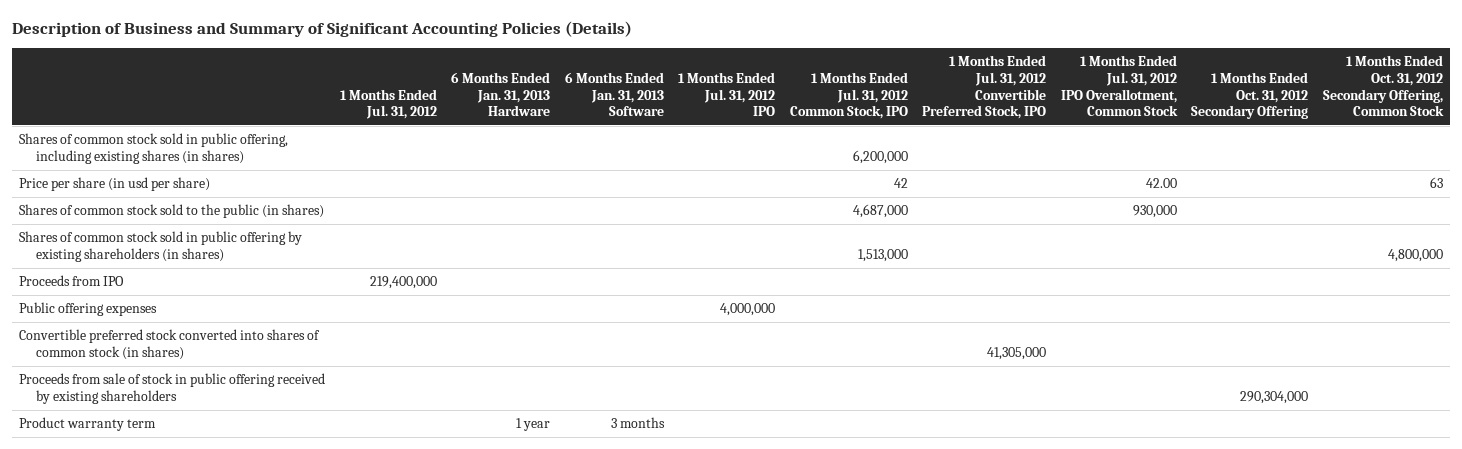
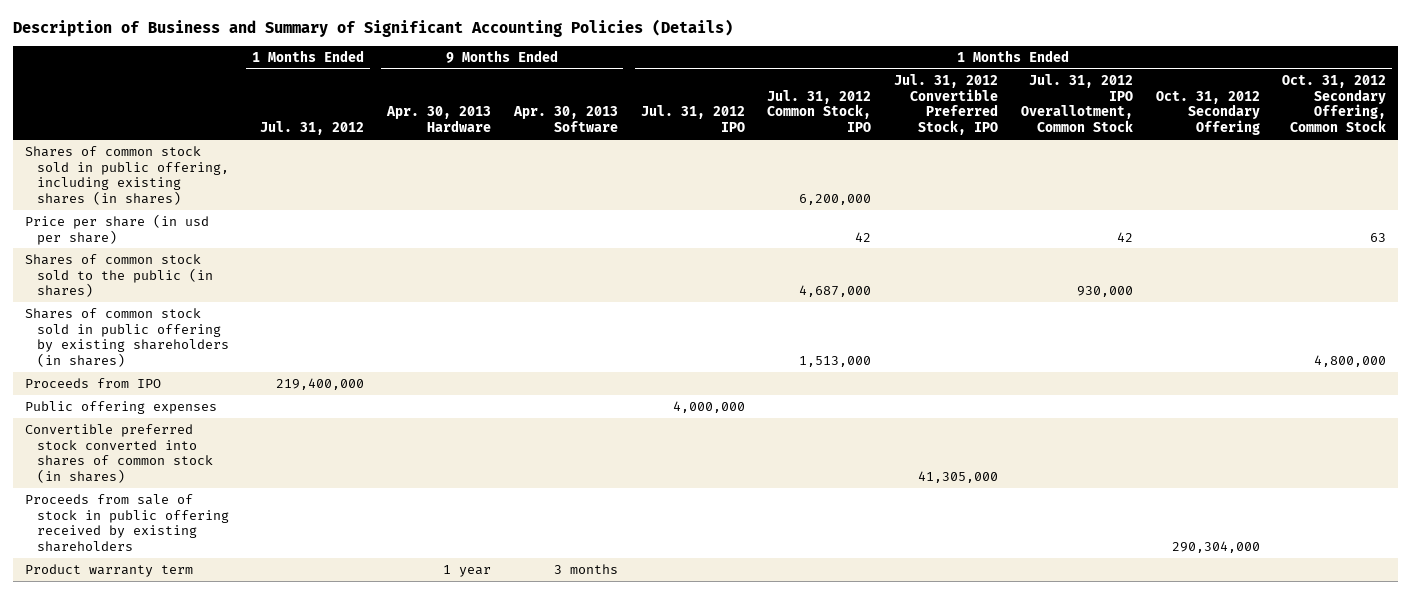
- | 1 Months Ended Jul. 31, 2012 | 6 Months Ended Jan. 31, 2013 Hardware | 6 Months Ended Jan. 31, 2013 Software | 1 Months Ended Jul. 31, 2012 IPO | 1 Months Ended Jul. 31, 2012 Common Stock, IPO | 1 Months Ended Jul. 31, 2012 Convertible Preferred Stock, IPO | 1 Months Ended Jul. 31, 2012 IPO Overallotment, Common Stock | 1 Months Ended Oct. 31, 2012 Secondary Offering | 1 Months Ended Oct. 31, 2012 Secondary Offering, Common Stock
+ | 1 Months Ended Jul. 31, 2012 | 9 Months Ended Apr. 30, 2013 Hardware | 9 Months Ended Apr. 30, 2013 Software | 1 Months Ended Jul. 31, 2012 IPO | 1 Months Ended Jul. 31, 2012 Common Stock, IPO | 1 Months Ended Jul. 31, 2012 Convertible Preferred Stock, IPO | 1 Months Ended Jul. 31, 2012 IPO Overallotment, Common Stock | 1 Months Ended Oct. 31, 2012 Secondary Offering | 1 Months Ended Oct. 31, 2012 Secondary Offering, Common Stock
- Price per share (in usd per share) | | | | | 42 | | 42.00 | | 63
+ Price per share (in usd per share) | | | | | 42 | | 42 | | 63

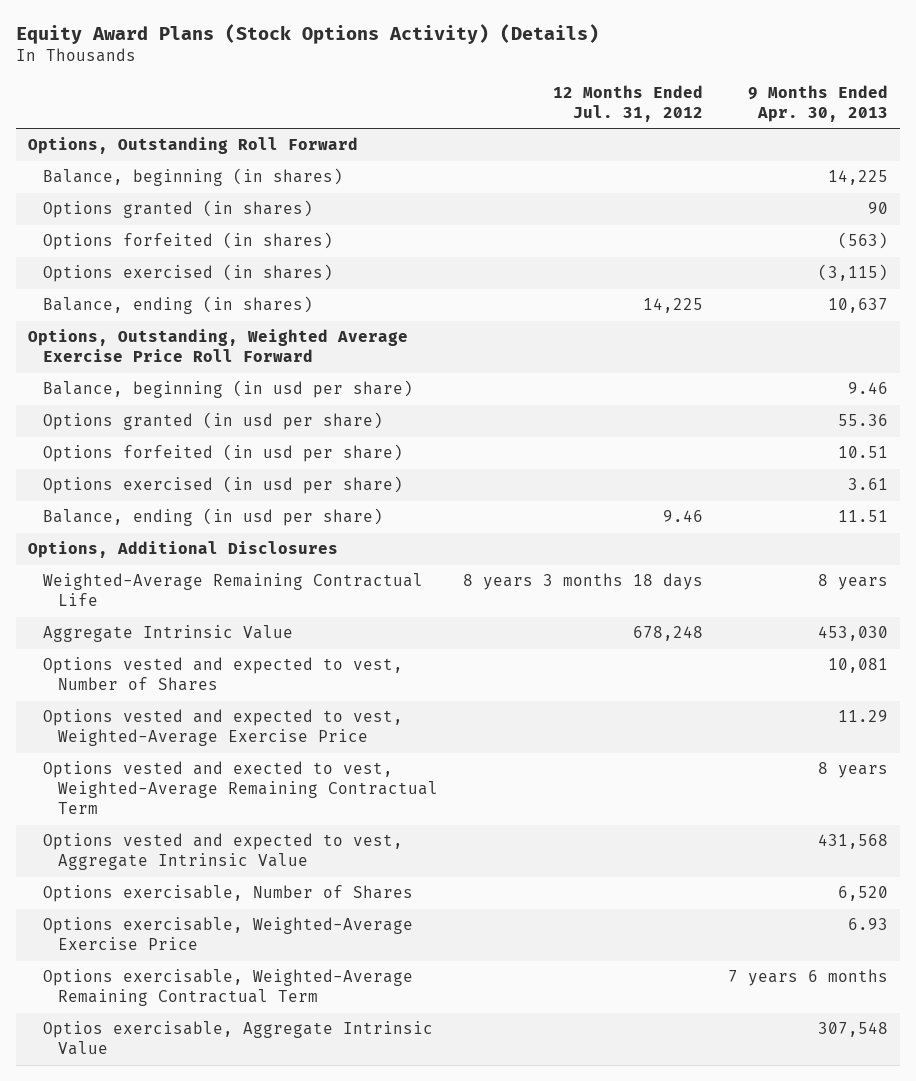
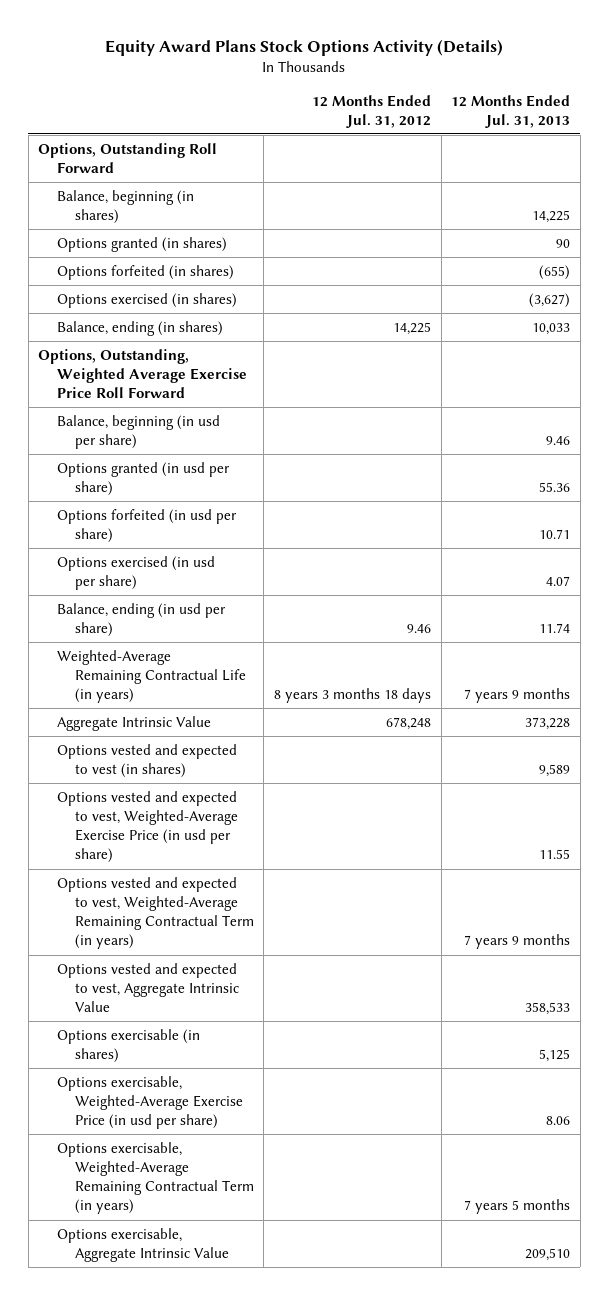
- Equity Award Plans (Stock Options Activity) (Details)
+ Equity Award Plans Stock Options Activity (Details)
- | 12 Months Ended Jul. 31, 2012 | 9 Months Ended Apr. 30, 2013
+ | 12 Months Ended Jul. 31, 2012 | 12 Months Ended Jul. 31, 2013
- Options, Additional Disclosures
- Weighted-Average Remaining Contractual Life | 8 years 3 months 18 days | 8 years
+ Weighted-Average Remaining Contractual Life (in years) | 8 years 3 months 18 days | 7 years 9 months
- Options vested and expected to vest, Number of Shares | | 10,081
- Options vested and expected to vest, Weighted-Average Exercise Price | | 11.29
- Options vested and exected to vest, Weighted-Average Remaining Contractual Term | | 8 years
+ Options vested and expected to vest (in shares) | | 9,589
+ Options vested and expected to vest, Weighted-Average Exercise Price (in usd per share) | | 11.55
+ Options vested and expected to vest, Weighted-Average Remaining Contractual Term (in years) | | 7 years 9 months
- Options exercisable, Number of Shares | | 6,520
- Options exercisable, Weighted-Average Exercise Price | | 6.93
- Options exercisable, Weighted-Average Remaining Contractual Term | | 7 years 6 months
- Optios exercisable, Aggregate Intrinsic Value | | 307,548
+ Options exercisable (in shares) | | 5,125
+ Options exercisable, Weighted-Average Exercise Price (in usd per share) | | 8.06
+ Options exercisable, Weighted-Average Remaining Contractual Term (in years) | | 7 years 5 months
+ Options exercisable, Aggregate Intrinsic Value | | 209,510

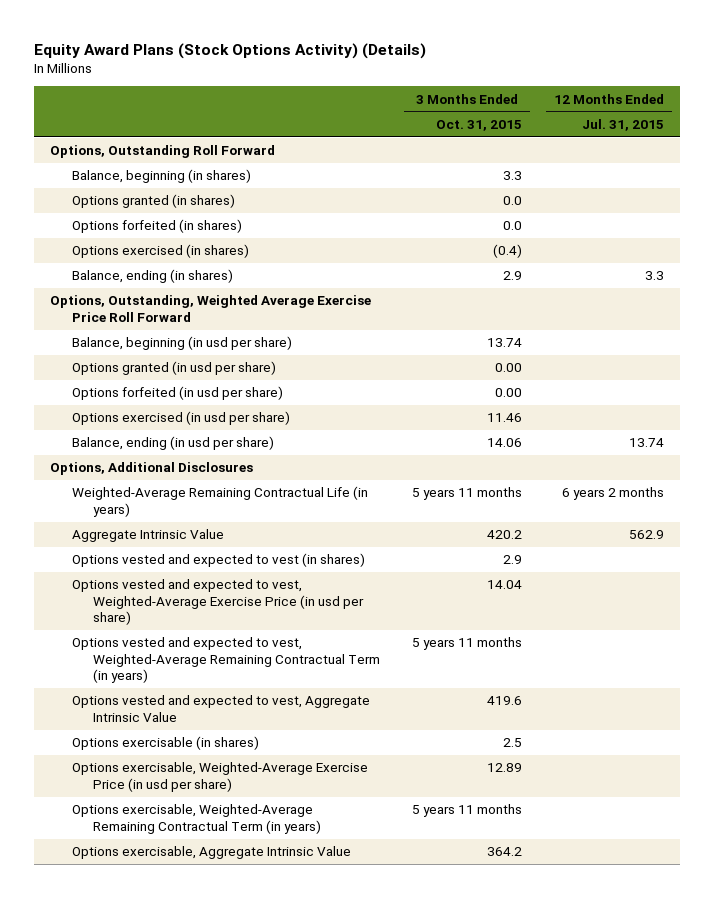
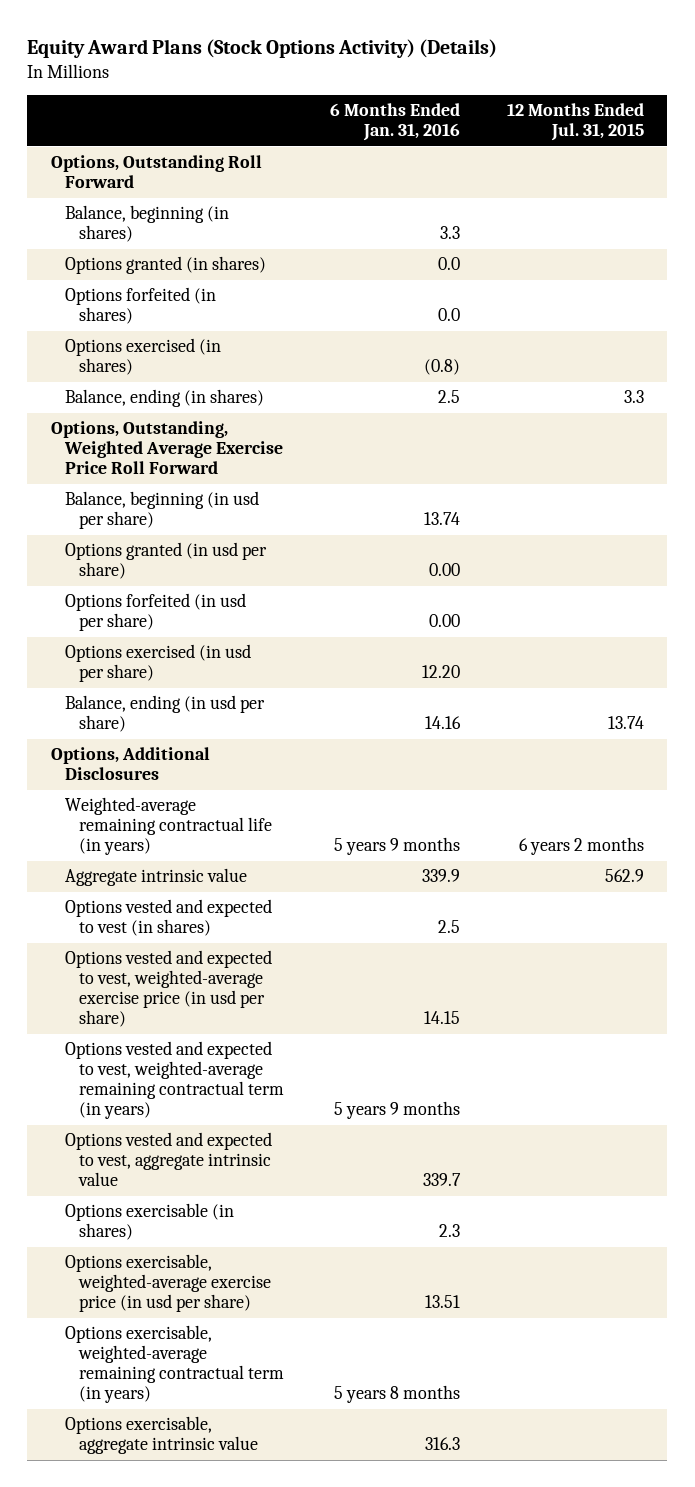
- | 3 Months Ended Oct. 31, 2015 | 12 Months Ended Jul. 31, 2015
+ | 6 Months Ended Jan. 31, 2016 | 12 Months Ended Jul. 31, 2015
- Weighted-Average Remaining Contractual Life (in years) | 5 years 11 months | 6 years 2 months
- Aggregate Intrinsic Value | 420.2 | 562.9
+ Weighted-average remaining contractual life (in years) | 5 years 9 months | 6 years 2 months
+ Aggregate intrinsic value | 339.9 | 562.9
- Options vested and expected to vest, Weighted-Average Exercise Price (in usd per share) | 14.04 |
- Options vested and expected to vest, Weighted-Average Remaining Contractual Term (in years) | 5 years 11 months |
- Options vested and expected to vest, Aggregate Intrinsic Value | 419.6 |
+ Options vested and expected to vest, weighted-average exercise price (in usd per share) | 14.15 |
+ Options vested and expected to vest, weighted-average remaining contractual term (in years) | 5 years 9 months |
+ Options vested and expected to vest, aggregate intrinsic value | 339.7 |
- Options exercisable, Weighted-Average Exercise Price (in usd per share) | 12.89 |
- Options exercisable, Weighted-Average Remaining Contractual Term (in years) | 5 years 11 months |
- Options exercisable, Aggregate Intrinsic Value | 364.2 |
+ Options exercisable, weighted-average exercise price (in usd per share) | 13.51 |
+ Options exercisable, weighted-average remaining contractual term (in years) | 5 years 8 months |
+ Options exercisable, aggregate intrinsic value | 316.3 |

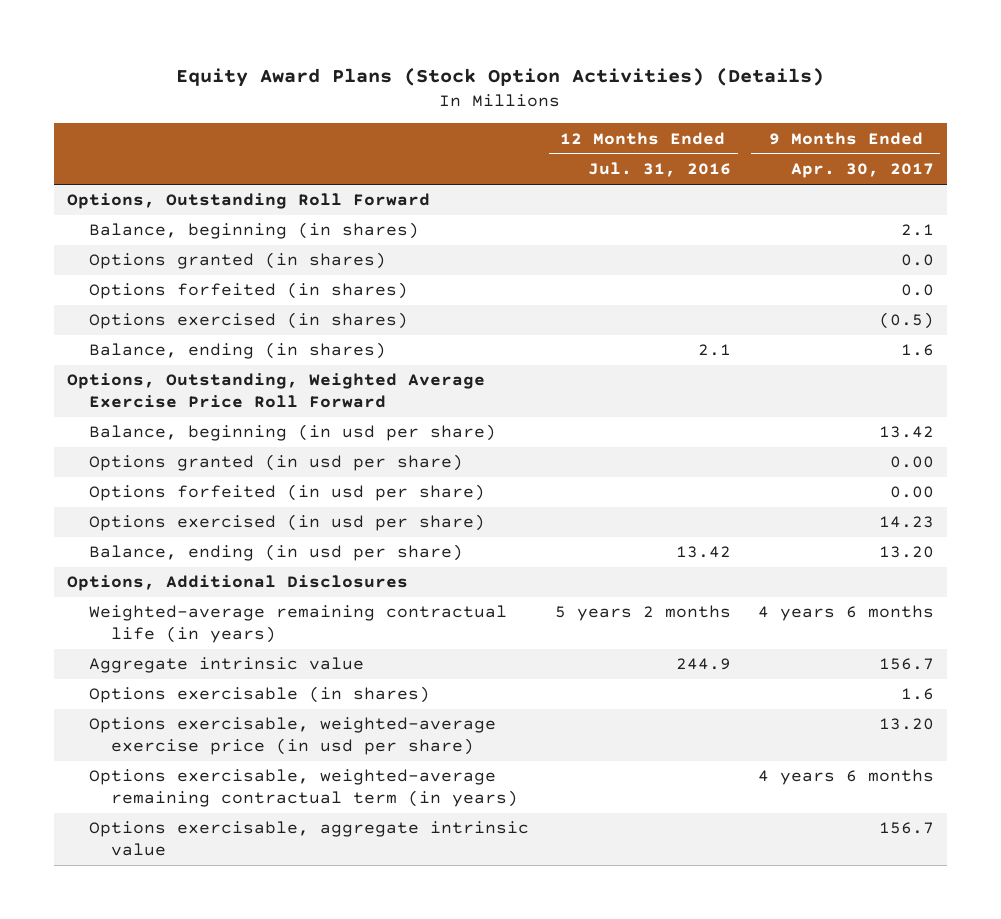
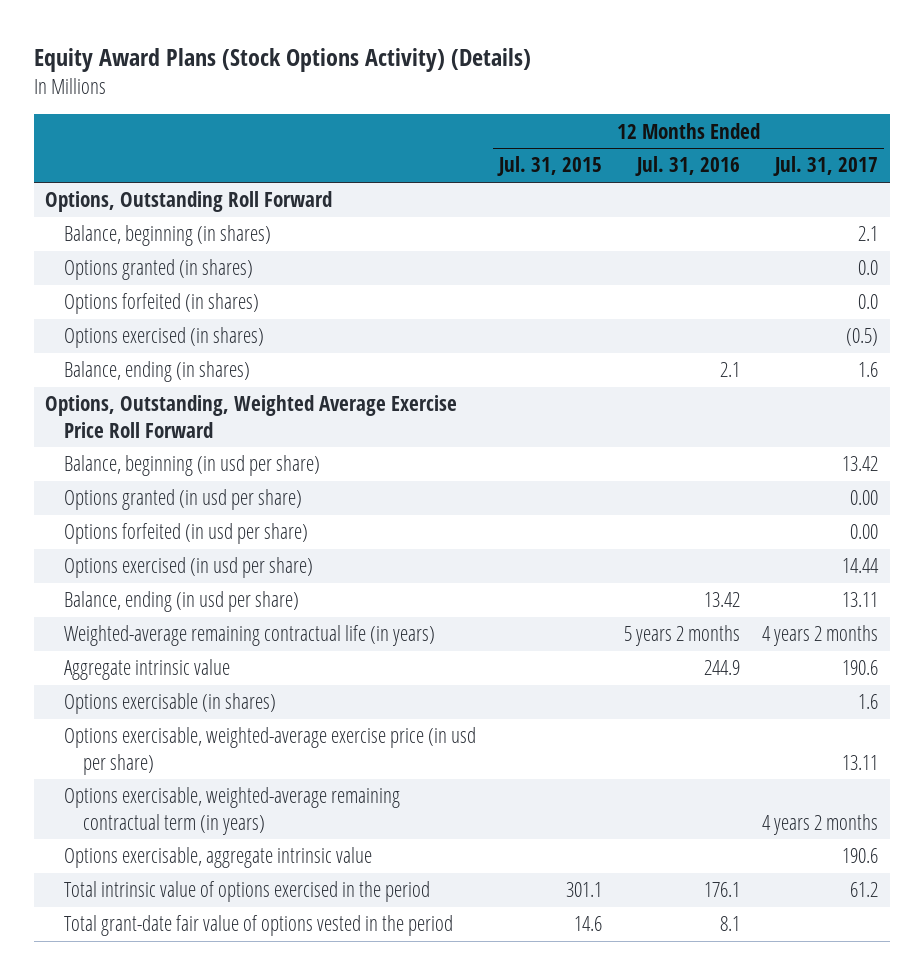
- Equity Award Plans (Stock Option Activities) (Details)
+ Equity Award Plans (Stock Options Activity) (Details)
- | 12 Months Ended Jul. 31, 2016 | 9 Months Ended Apr. 30, 2017
+ | 12 Months Ended Jul. 31, 2015 | 12 Months Ended Jul. 31, 2016 | 12 Months Ended Jul. 31, 2017
- Options, Additional Disclosures
+ Total intrinsic value of options exercised in the period | 301.1 | 176.1 | 61.2
+ Total grant-date fair value of options vested in the period | 14.6 | 8.1 |

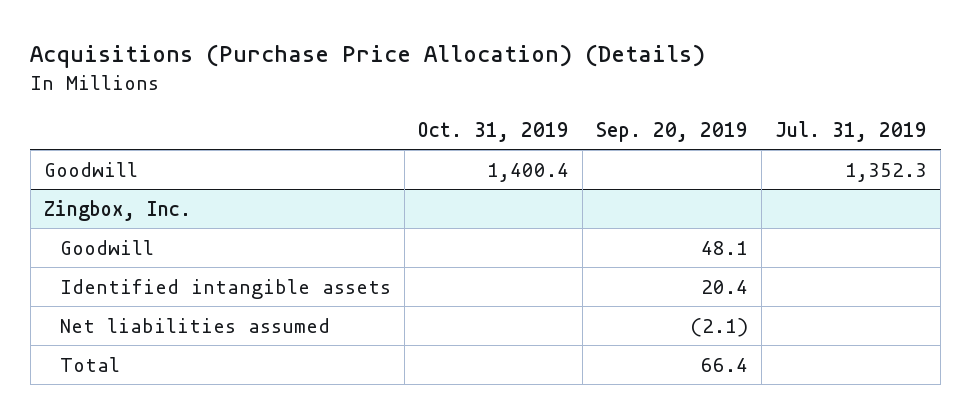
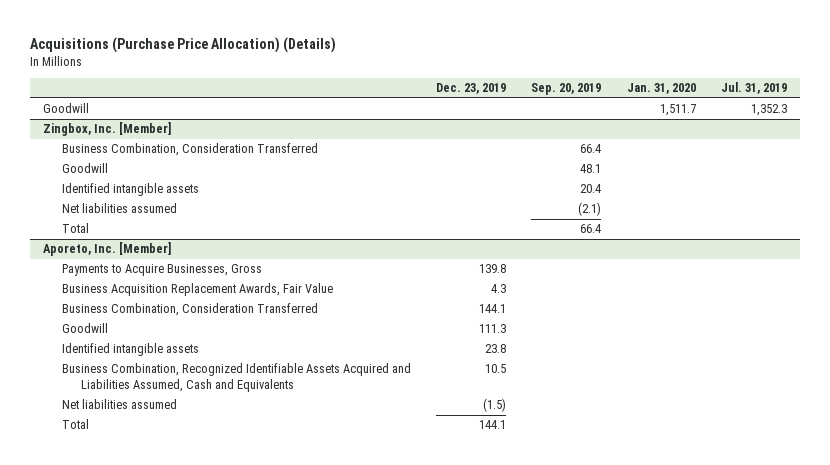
- | Oct. 31, 2019 | Sep. 20, 2019 | Jul. 31, 2019
+ | Dec. 23, 2019 | Sep. 20, 2019 | Jan. 31, 2020 | Jul. 31, 2019
- Zingbox, Inc.
+ Zingbox, Inc. [Member]
+ Business Combination, Consideration Transferred | | 66.4 | |
+ Aporeto, Inc. [Member]
+ Payments to Acquire Businesses, Gross | 139.8 | | |
+ Business Acquisition Replacement Awards, Fair Value | 4.3 | | |
+ Business Combination, Consideration Transferred | 144.1 | | |
+ Goodwill | 111.3 | | |
+ Identified intangible assets | 23.8 | | |
+ Business Combination, Recognized Identifiable Assets Acquired and Liabilities Assumed, Cash and Equivalents | 10.5 | | |
+ Net liabilities assumed | (1.5) | | |
+ Total | 144.1 | | |

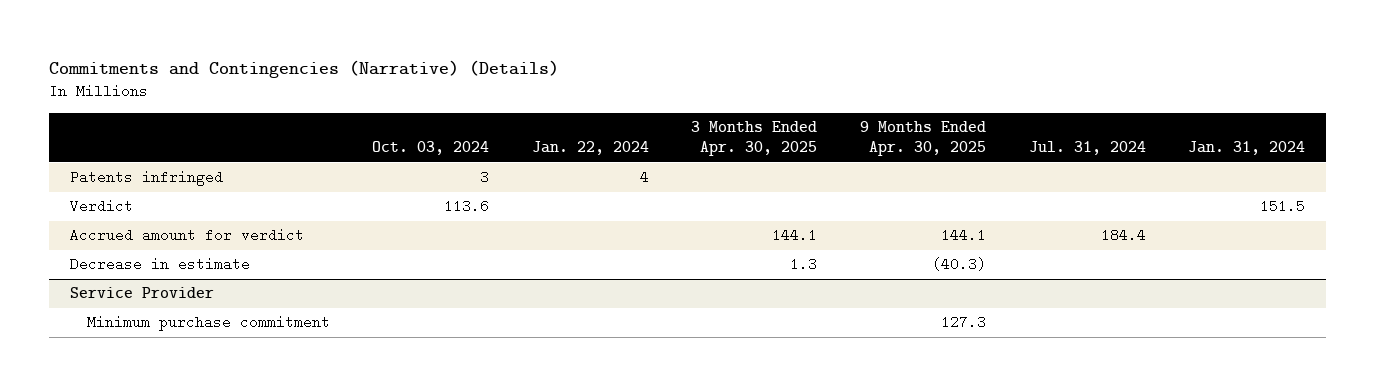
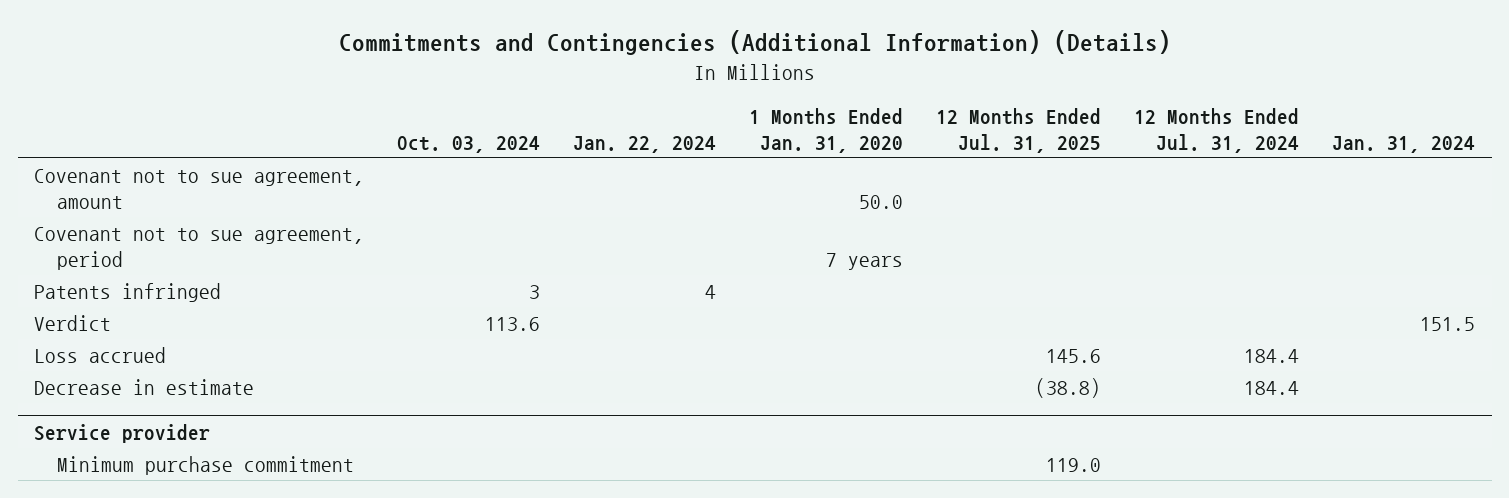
- Commitments and Contingencies (Narrative) (Details)
+ Commitments and Contingencies (Additional Information) (Details)
- | Oct. 03, 2024 | Jan. 22, 2024 | 3 Months Ended Apr. 30, 2025 | 9 Months Ended Apr. 30, 2025 | Jul. 31, 2024 | Jan. 31, 2024
+ | Oct. 03, 2024 | Jan. 22, 2024 | 1 Months Ended Jan. 31, 2020 | 12 Months Ended Jul. 31, 2025 | 12 Months Ended Jul. 31, 2024 | Jan. 31, 2024
+ Covenant not to sue agreement, amount | | | 50.0 | | |
+ Covenant not to sue agreement, period | | | 7 years | | |
- Accrued amount for verdict | | | 144.1 | 144.1 | 184.4 |
+ Loss accrued | | | | 145.6 | 184.4 |
- Service Provider
+ Service provider

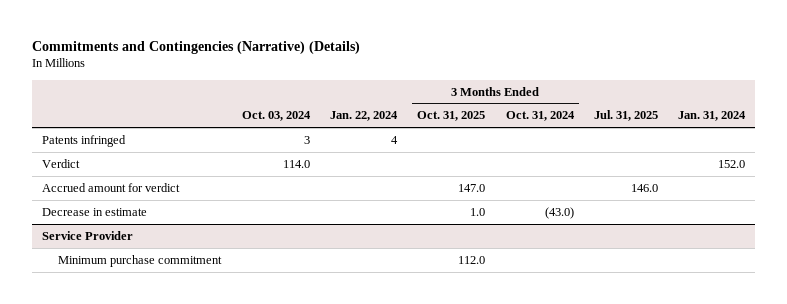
- Commitments and Contingencies (Additional Information) (Details)
+ Commitments and Contingencies (Narrative) (Details)
- | Oct. 03, 2024 | Jan. 22, 2024 | 1 Months Ended Jan. 31, 2020 | 12 Months Ended Jul. 31, 2025 | 12 Months Ended Jul. 31, 2024 | Jan. 31, 2024
+ | Oct. 03, 2024 | Jan. 22, 2024 | 3 Months Ended Oct. 31, 2025 | 3 Months Ended Oct. 31, 2024 | Jul. 31, 2025 | Jan. 31, 2024
- Covenant not to sue agreement, amount | | | 50.0 | | |
- Covenant not to sue agreement, period | | | 7 years | | |
- Verdict | 113.6 | | | | | 151.5
- Loss accrued | | | | 145.6 | 184.4 |
+ Verdict | 114.0 | | | | | 152.0
+ Accrued amount for verdict | | | 147.0 | | 146.0 |
- Service provider
+ Service Provider

